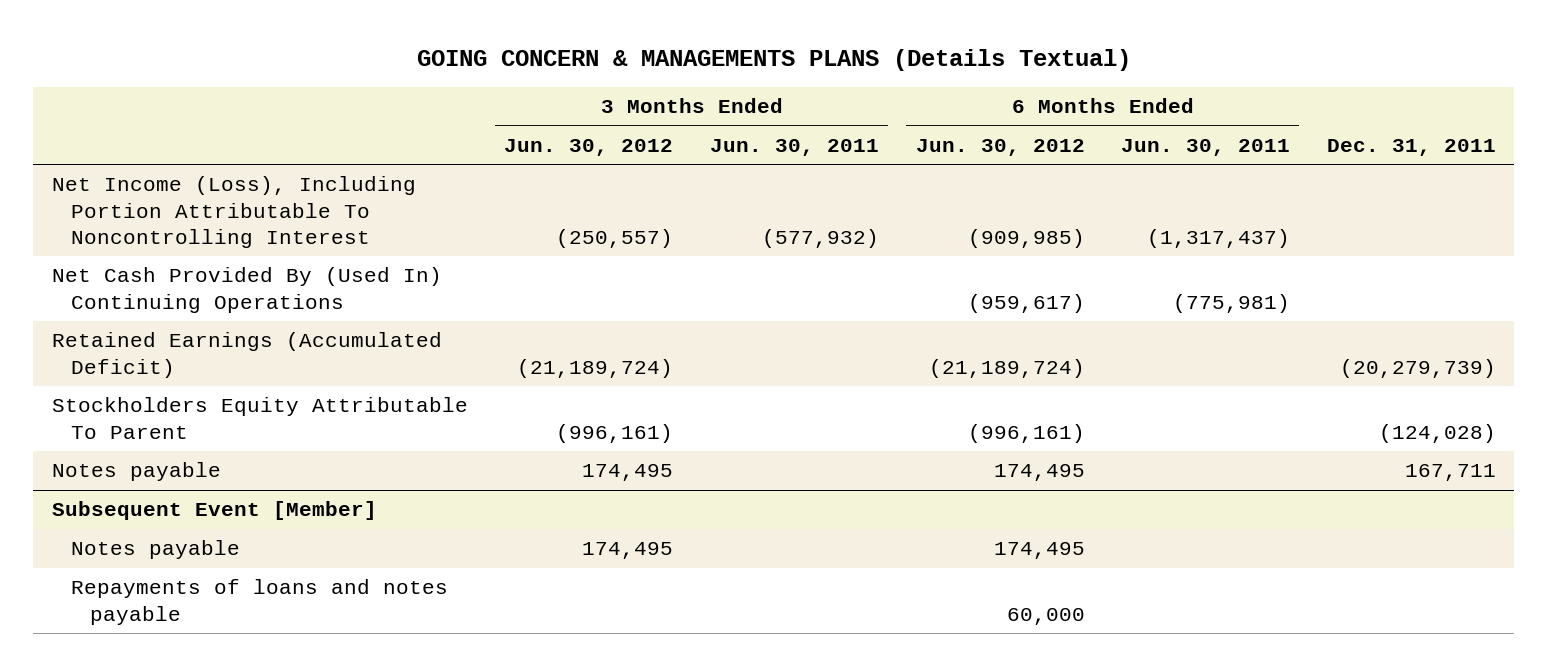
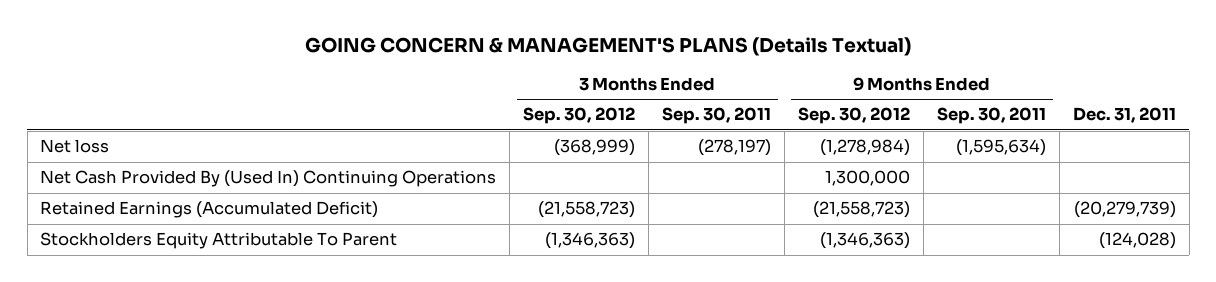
- GOING CONCERN & MANAGEMENTS PLANS (Details Textual)
+ GOING CONCERN & MANAGEMENT'S PLANS (Details Textual)
- | 3 Months Ended Jun. 30, 2012 | 3 Months Ended Jun. 30, 2011 | 6 Months Ended Jun. 30, 2012 | 6 Months Ended Jun. 30, 2011 | Dec. 31, 2011
+ | 3 Months Ended Sep. 30, 2012 | 3 Months Ended Sep. 30, 2011 | 9 Months Ended Sep. 30, 2012 | 9 Months Ended Sep. 30, 2011 | Dec. 31, 2011
- Net Income (Loss), Including Portion Attributable To Noncontrolling Interest | (250,557) | (577,932) | (909,985) | (1,317,437) |
+ Net loss | (368,999) | (278,197) | (1,278,984) | (1,595,634) |
- Notes payable | 174,495 | | 174,495 | | 167,711
- Subsequent Event [Member]
- Notes payable | 174,495 | | 174,495 | |
- Repayments of loans and notes payable | | | 60,000 | |

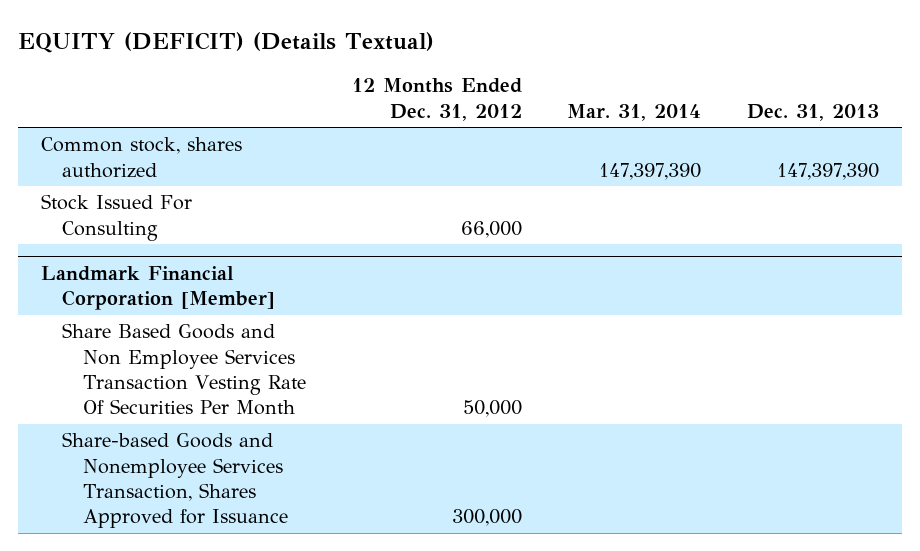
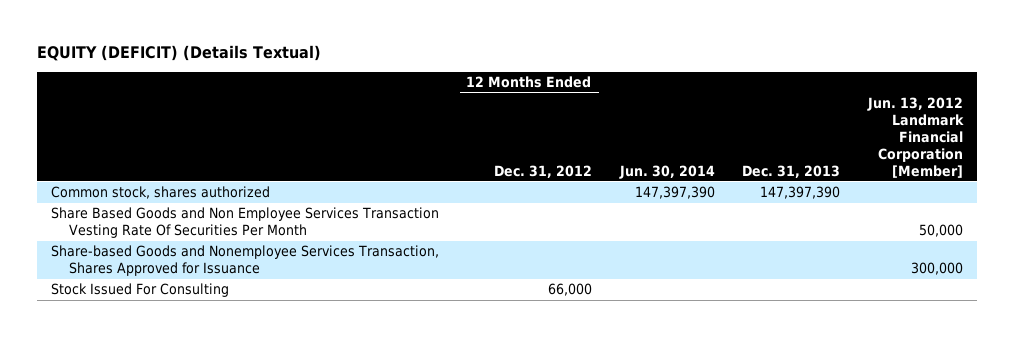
- | 12 Months Ended Dec. 31, 2012 | Mar. 31, 2014 | Dec. 31, 2013
+ | 12 Months Ended Dec. 31, 2012 | Jun. 30, 2014 | Dec. 31, 2013 | Jun. 13, 2012 Landmark Financial Corporation [Member]
+ Share Based Goods and Non Employee Services Transaction Vesting Rate Of Securities Per Month | | | | 50,000
+ Share-based Goods and Nonemployee Services Transaction, Shares Approved for Issuance | | | | 300,000
- Landmark Financial Corporation [Member]
- Share Based Goods and Non Employee Services Transaction Vesting Rate Of Securities Per Month | 50,000 | |
- Share-based Goods and Nonemployee Services Transaction, Shares Approved for Issuance | 300,000 | |

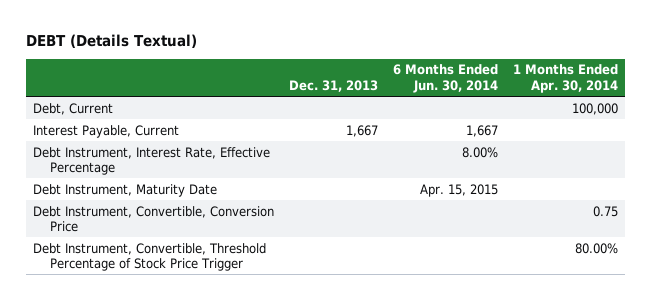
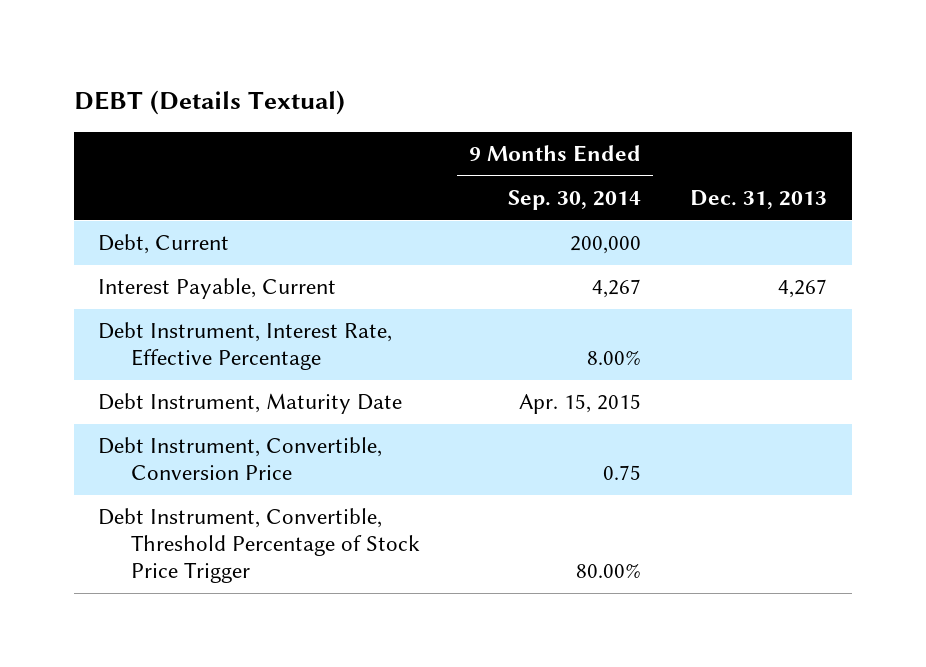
- | Dec. 31, 2013 | 6 Months Ended Jun. 30, 2014 | 1 Months Ended Apr. 30, 2014
+ | 9 Months Ended Sep. 30, 2014 | Dec. 31, 2013
- Interest Payable, Current | 1,667 | 1,667 |
+ Interest Payable, Current | 4,267 | 4,267

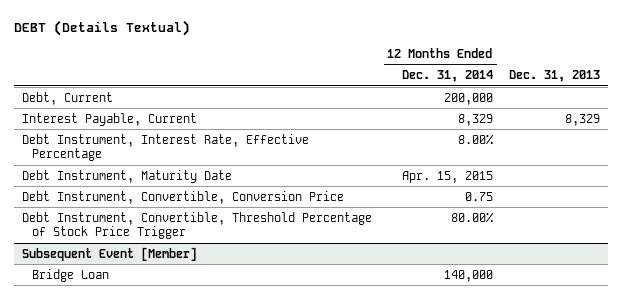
- | 9 Months Ended Sep. 30, 2014 | Dec. 31, 2013
+ | 12 Months Ended Dec. 31, 2014 | Dec. 31, 2013
- Interest Payable, Current | 4,267 | 4,267
+ Interest Payable, Current | 8,329 | 8,329
+ Subsequent Event [Member]
+ Bridge Loan | 140,000 |

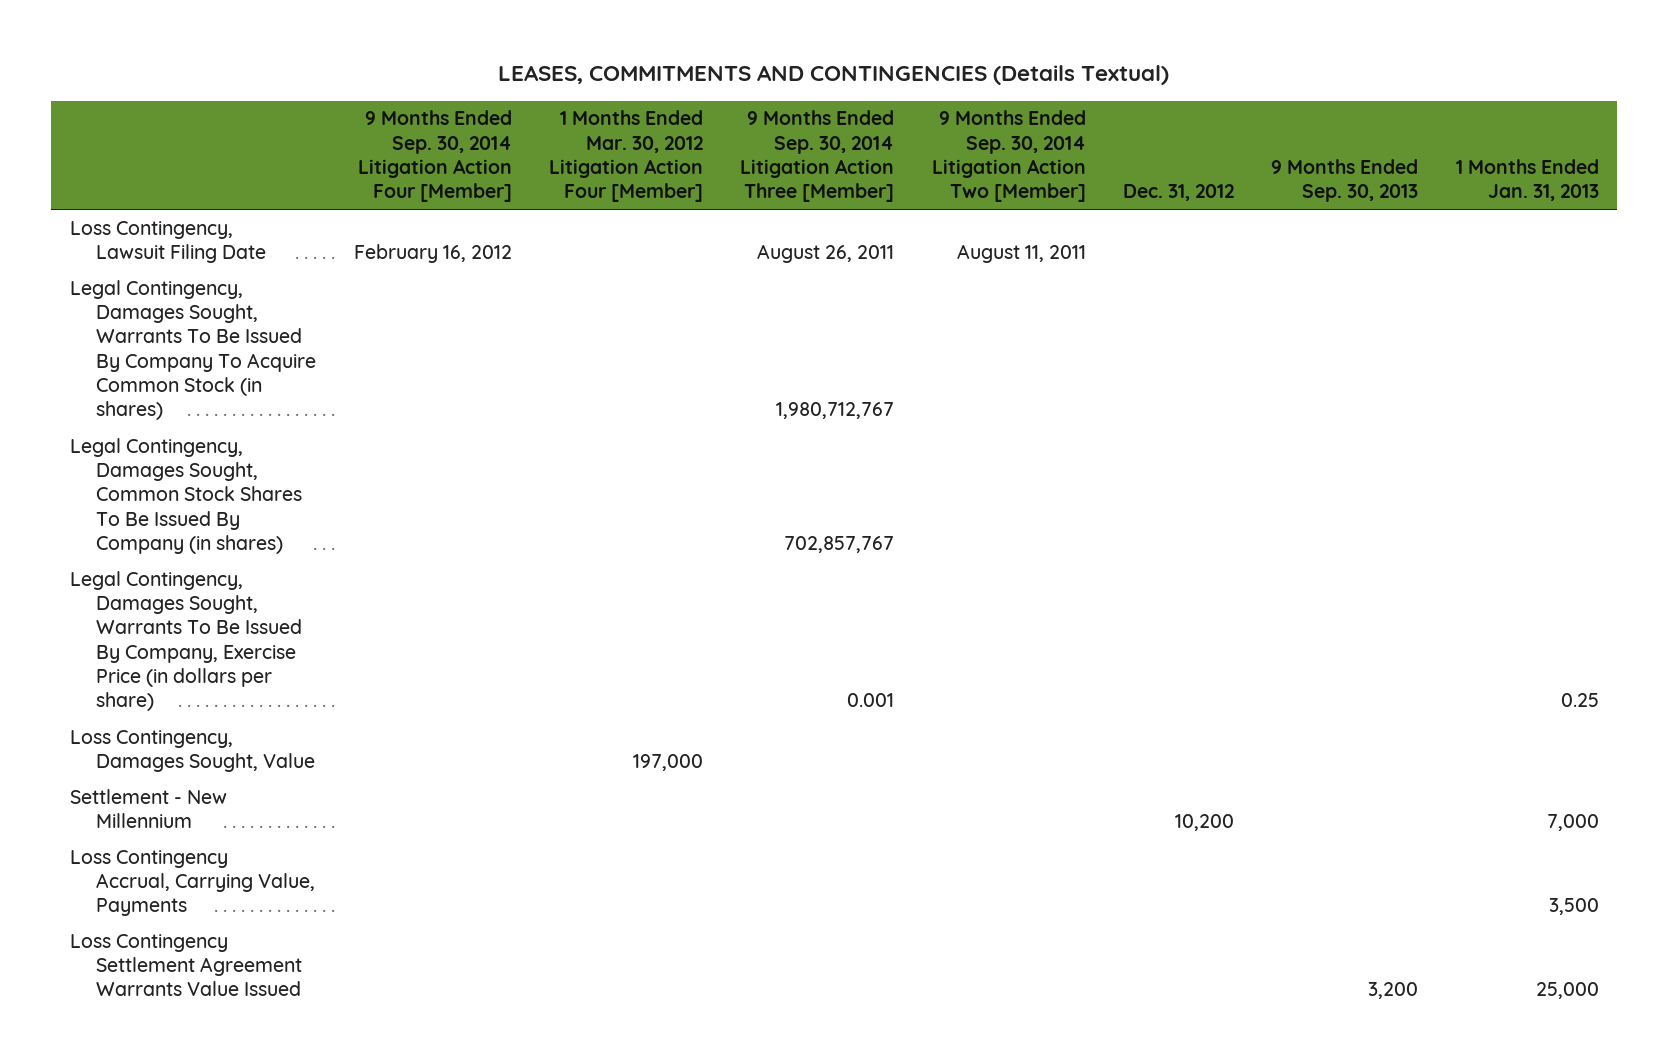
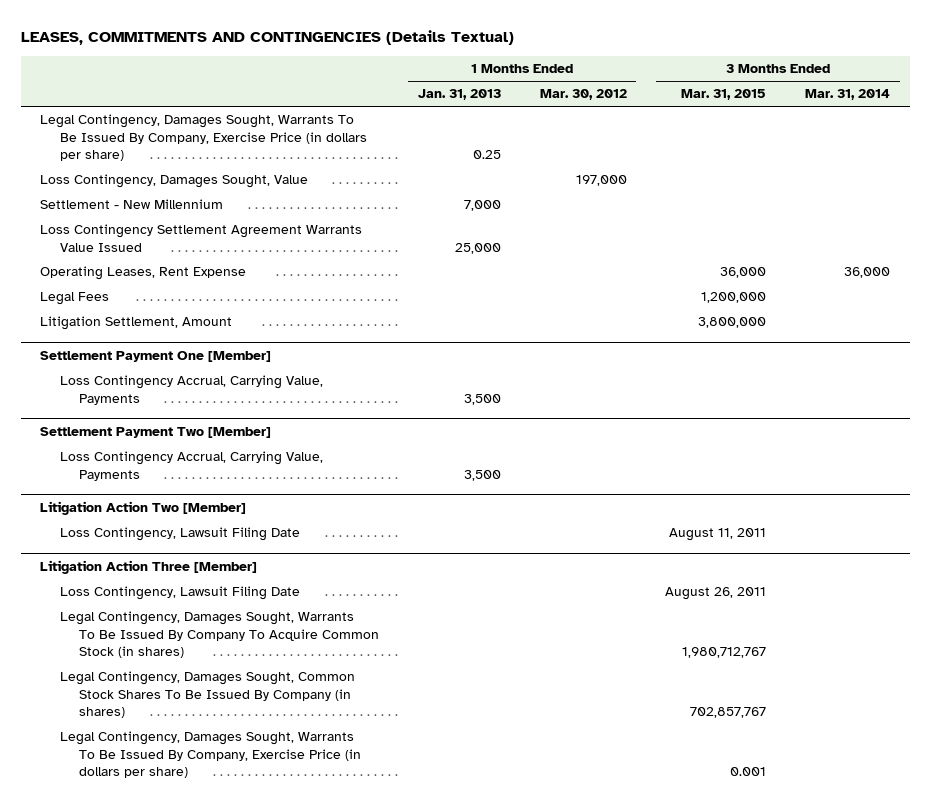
- | 9 Months Ended Sep. 30, 2014 Litigation Action Four [Member] | 1 Months Ended Mar. 30, 2012 Litigation Action Four [Member] | 9 Months Ended Sep. 30, 2014 Litigation Action Three [Member] | 9 Months Ended Sep. 30, 2014 Litigation Action Two [Member] | Dec. 31, 2012 | 9 Months Ended Sep. 30, 2013 | 1 Months Ended Jan. 31, 2013
+ | 1 Months Ended Jan. 31, 2013 | 1 Months Ended Mar. 30, 2012 | 3 Months Ended Mar. 31, 2015 | 3 Months Ended Mar. 31, 2014
- Loss Contingency, Lawsuit Filing Date | February 16, 2012 | | August 26, 2011 | August 11, 2011 | | |
- Legal Contingency, Damages Sought, Warrants To Be Issued By Company To Acquire Common Stock (in shares) | | | 1,980,712,767 | | | |
- Legal Contingency, Damages Sought, Common Stock Shares To Be Issued By Company (in shares) | | | 702,857,767 | | | |
- Loss Contingency Accrual, Carrying Value, Payments | | | | | | | 3,500
+ Operating Leases, Rent Expense | | | 36,000 | 36,000
+ Legal Fees | | | 1,200,000 |
+ Litigation Settlement, Amount | | | 3,800,000 |
+ Settlement Payment One [Member]
+ Loss Contingency Accrual, Carrying Value, Payments | 3,500 | | |
+ Settlement Payment Two [Member]
+ Loss Contingency Accrual, Carrying Value, Payments | 3,500 | | |
+ Litigation Action Two [Member]
+ Loss Contingency, Lawsuit Filing Date | | | August 11, 2011 |
+ Litigation Action Three [Member]
+ Loss Contingency, Lawsuit Filing Date | | | August 26, 2011 |
+ Legal Contingency, Damages Sought, Warrants To Be Issued By Company To Acquire Common Stock (in shares) | | | 1,980,712,767 |
+ Legal Contingency, Damages Sought, Common Stock Shares To Be Issued By Company (in shares) | | | 702,857,767 |
+ Legal Contingency, Damages Sought, Warrants To Be Issued By Company, Exercise Price (in dollars per share) | | | 0.001 |

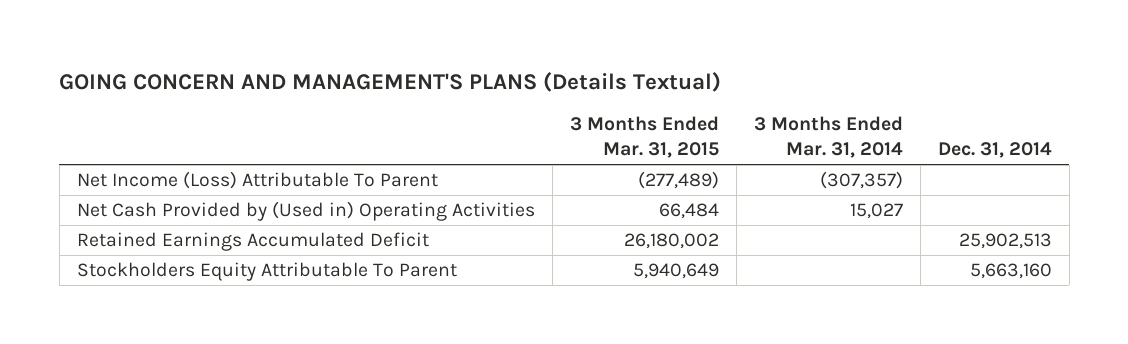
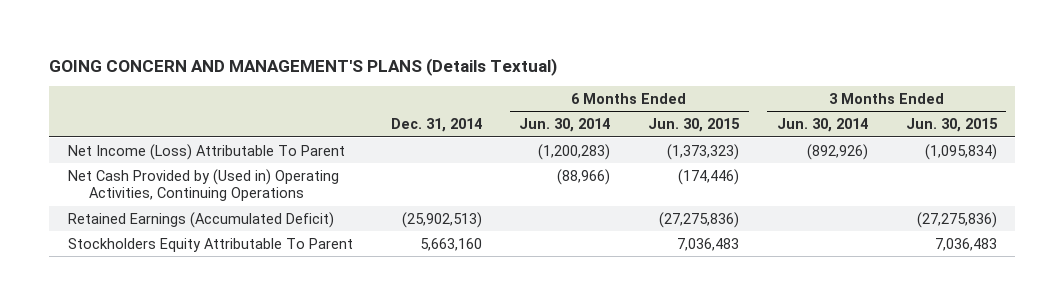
- | 3 Months Ended Mar. 31, 2015 | 3 Months Ended Mar. 31, 2014 | Dec. 31, 2014
+ | Dec. 31, 2014 | 6 Months Ended Jun. 30, 2014 | 6 Months Ended Jun. 30, 2015 | 3 Months Ended Jun. 30, 2014 | 3 Months Ended Jun. 30, 2015
- Net Cash Provided by (Used in) Operating Activities | 66,484 | 15,027 |
- Retained Earnings Accumulated Deficit | 26,180,002 | | 25,902,513
+ Net Cash Provided by (Used in) Operating Activities, Continuing Operations | | (88,966) | (174,446) | |
+ Retained Earnings (Accumulated Deficit) | (25,902,513) | | (27,275,836) | | (27,275,836)

